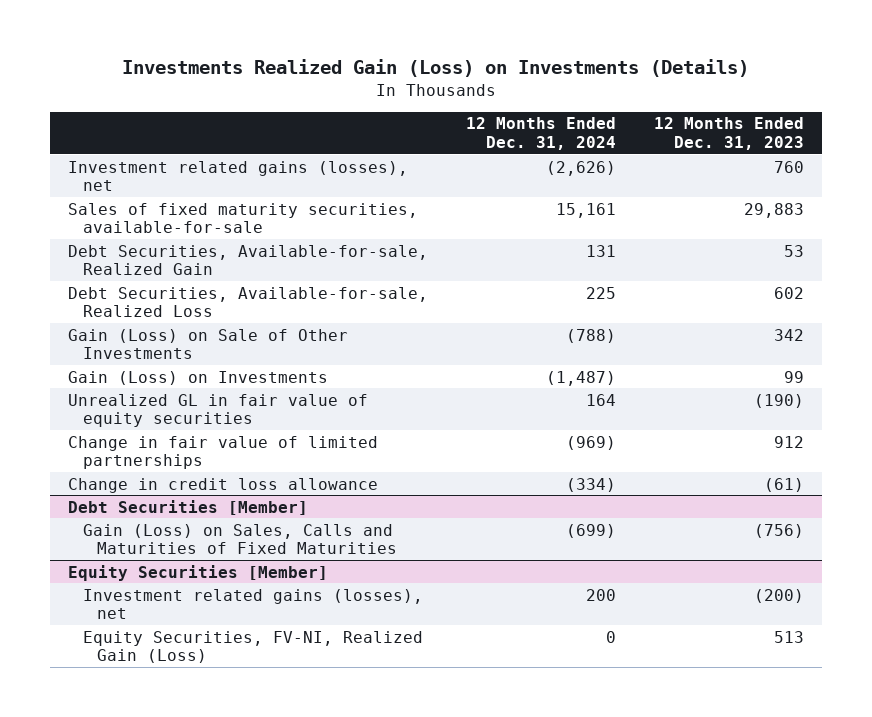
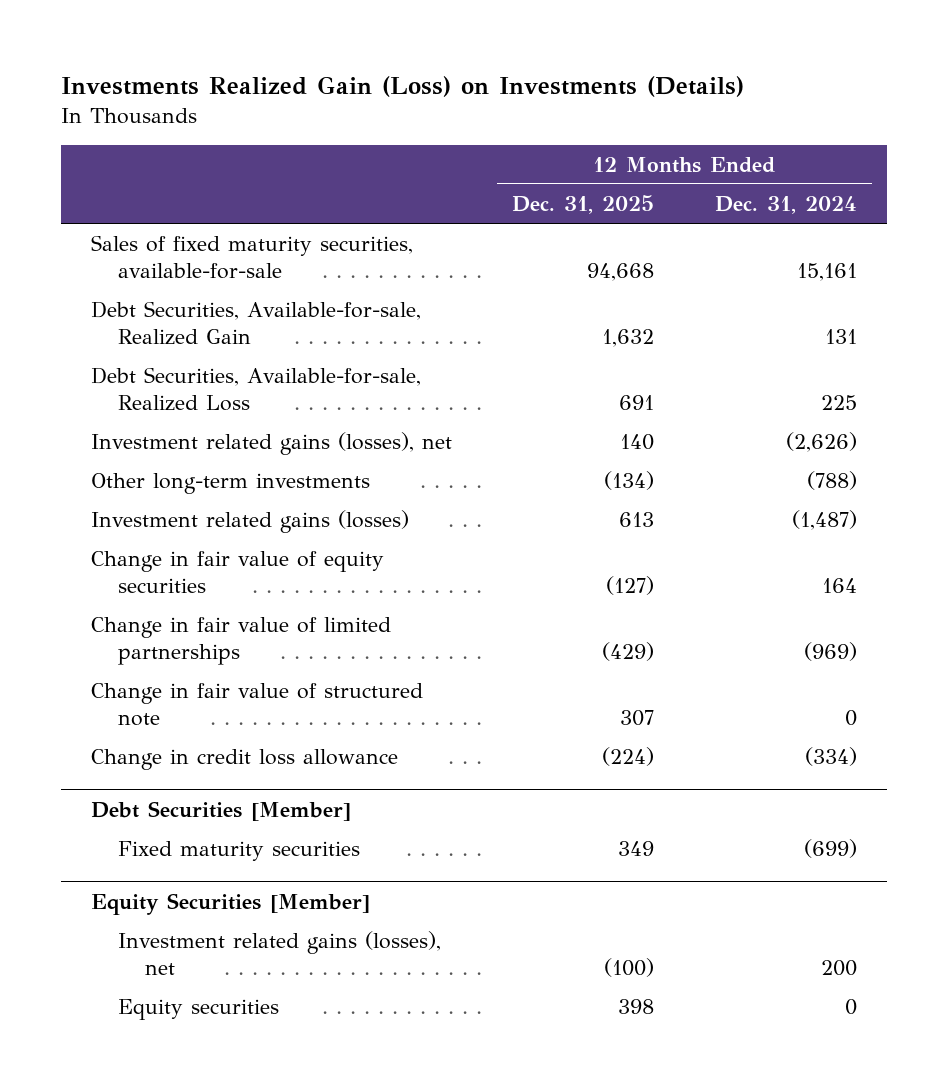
- | 12 Months Ended Dec. 31, 2024 | 12 Months Ended Dec. 31, 2023
+ | 12 Months Ended Dec. 31, 2025 | 12 Months Ended Dec. 31, 2024
- Gain (Loss) on Sale of Other Investments | (788) | 342
- Gain (Loss) on Investments | (1,487) | 99
- Unrealized GL in fair value of equity securities | 164 | (190)
moved down: Investment related gains (losses), net | 140 | (2,626)
+ Other long-term investments | (134) | (788)
+ Investment related gains (losses) | 613 | (1,487)
+ Change in fair value of equity securities | (127) | 164
+ Change in fair value of structured note | 307 | 0
@ Debt Securities [Member]
- Gain (Loss) on Sales, Calls and Maturities of Fixed Maturities | (699) | (756)
+ Fixed maturity securities | 349 | (699)
@ Equity Securities [Member]
- Equity Securities, FV-NI, Realized Gain (Loss) | 0 | 513
+ Equity securities | 398 | 0

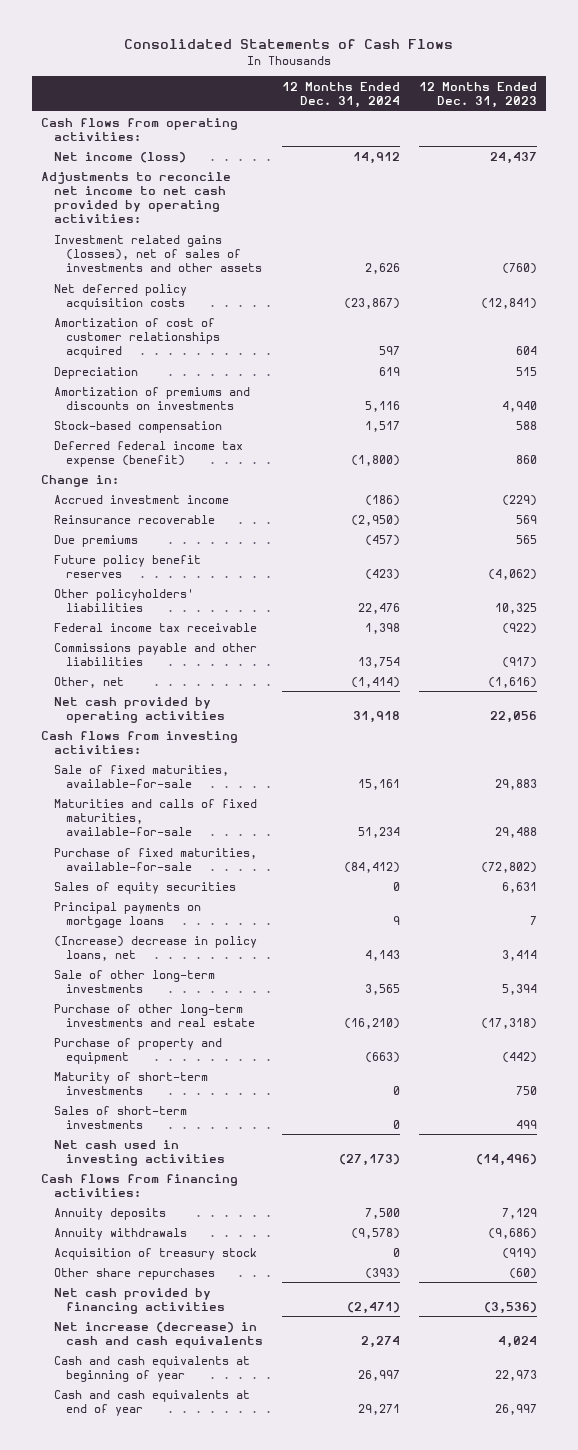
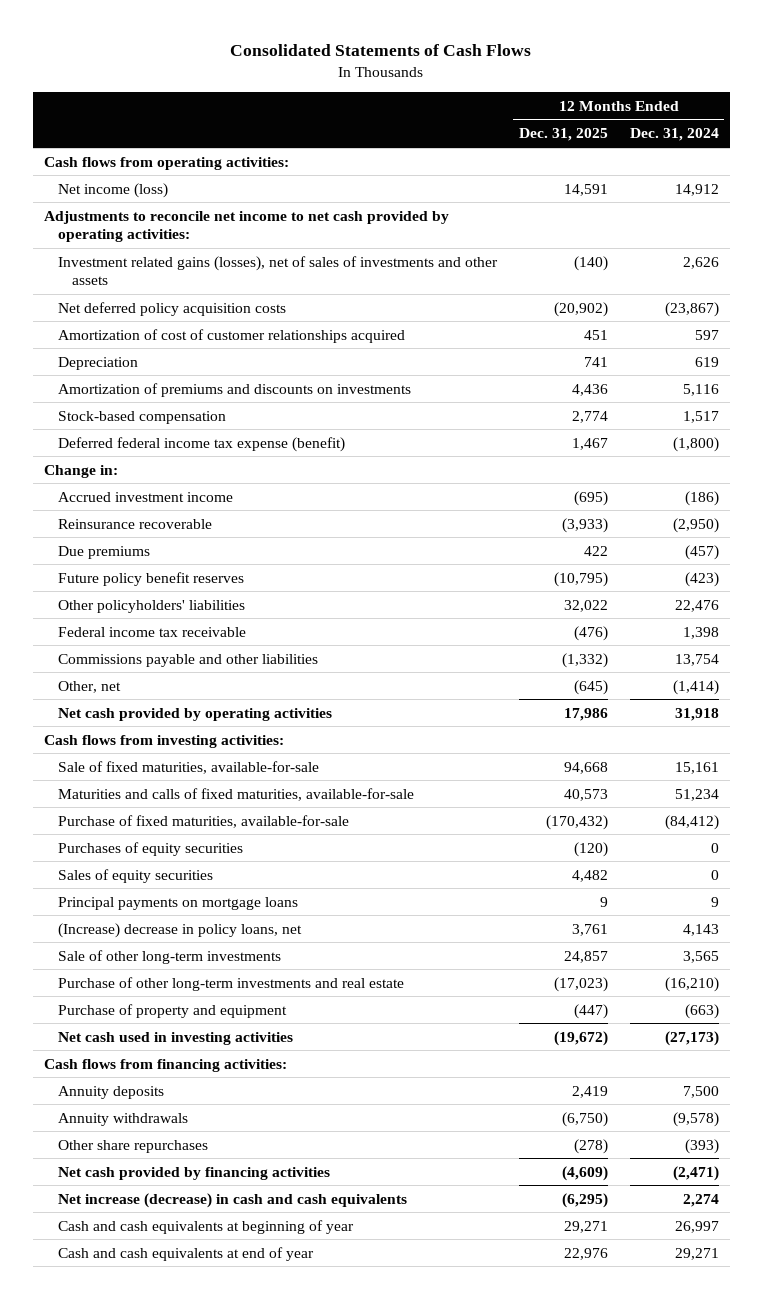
- | 12 Months Ended Dec. 31, 2024 | 12 Months Ended Dec. 31, 2023
+ | 12 Months Ended Dec. 31, 2025 | 12 Months Ended Dec. 31, 2024
+ Purchases of equity securities | (120) | 0
- Maturity of short-term investments | 0 | 750
- Sales of short-term investments | 0 | 499
- Acquisition of treasury stock | 0 | (919)

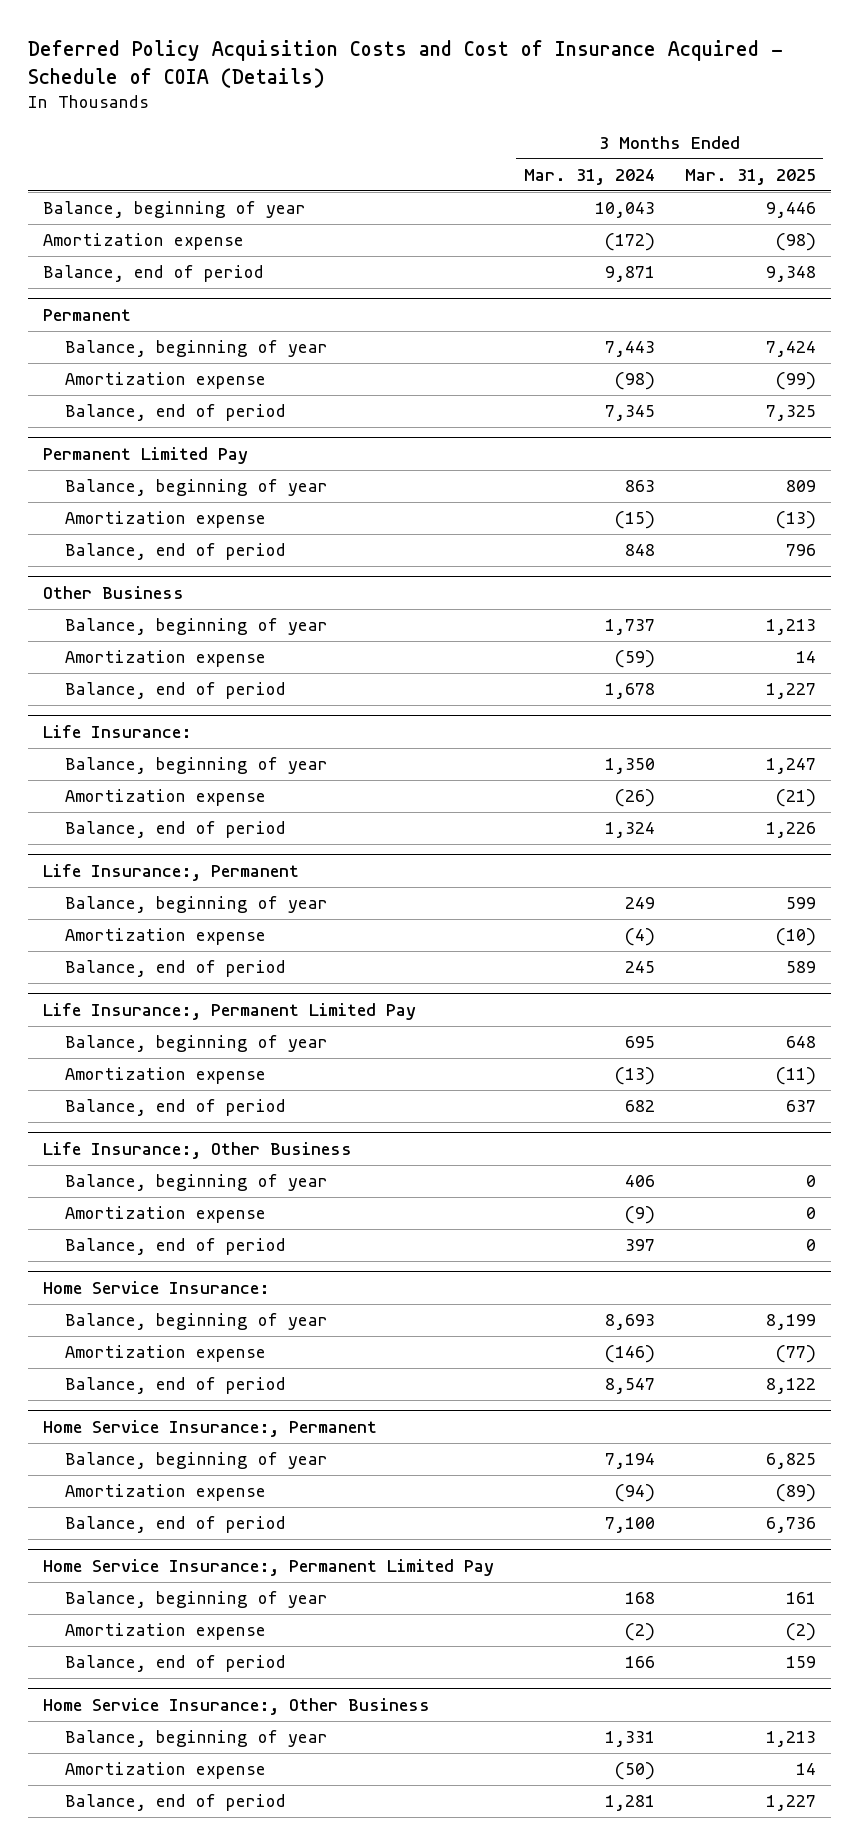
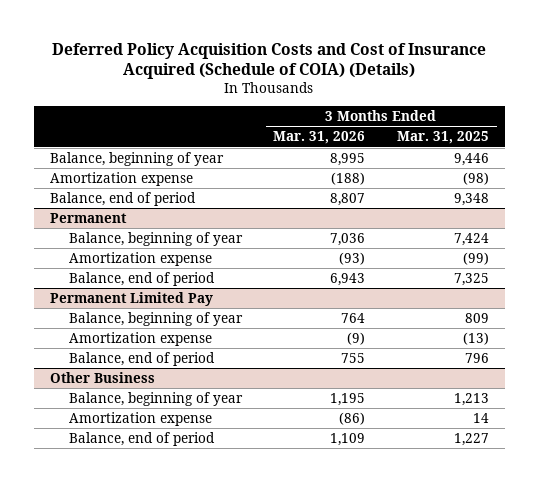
- Deferred Policy Acquisition Costs and Cost of Insurance Acquired - Schedule of COIA (Details)
+ Deferred Policy Acquisition Costs and Cost of Insurance Acquired (Schedule of COIA) (Details)
- | 3 Months Ended Mar. 31, 2024 | 3 Months Ended Mar. 31, 2025
+ | 3 Months Ended Mar. 31, 2026 | 3 Months Ended Mar. 31, 2025
- Life Insurance:
- Balance, beginning of year | 1,350 | 1,247
- Amortization expense | (26) | (21)
- Balance, end of period | 1,324 | 1,226
- Life Insurance:, Permanent
- Balance, beginning of year | 249 | 599
- Amortization expense | (4) | (10)
- Balance, end of period | 245 | 589
- Life Insurance:, Permanent Limited Pay
- Balance, beginning of year | 695 | 648
- Amortization expense | (13) | (11)
- Balance, end of period | 682 | 637
- Life Insurance:, Other Business
- Balance, beginning of year | 406 | 0
- Amortization expense | (9) | 0
- Balance, end of period | 397 | 0
- Home Service Insurance:
- Balance, beginning of year | 8,693 | 8,199
- Amortization expense | (146) | (77)
- Balance, end of period | 8,547 | 8,122
- Home Service Insurance:, Permanent
- Balance, beginning of year | 7,194 | 6,825
- Amortization expense | (94) | (89)
- Balance, end of period | 7,100 | 6,736
- Home Service Insurance:, Permanent Limited Pay
- Balance, beginning of year | 168 | 161
- Amortization expense | (2) | (2)
- Balance, end of period | 166 | 159
- Home Service Insurance:, Other Business
- Balance, beginning of year | 1,331 | 1,213
- Amortization expense | (50) | 14
- Balance, end of period | 1,281 | 1,227

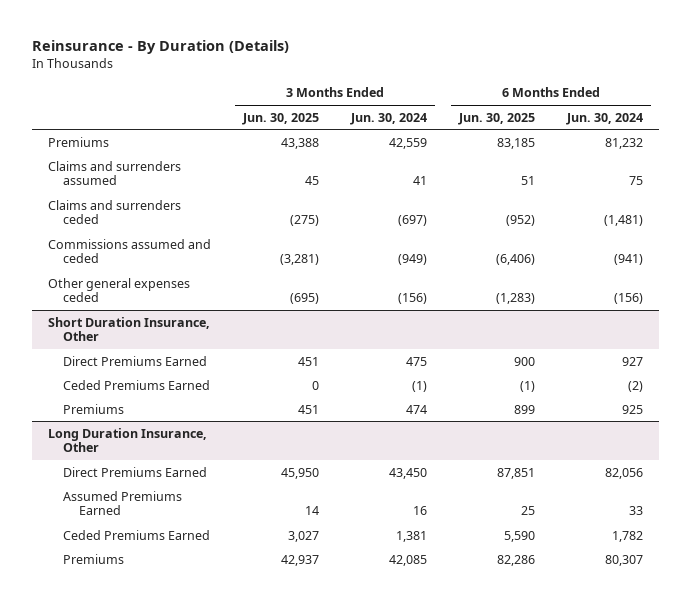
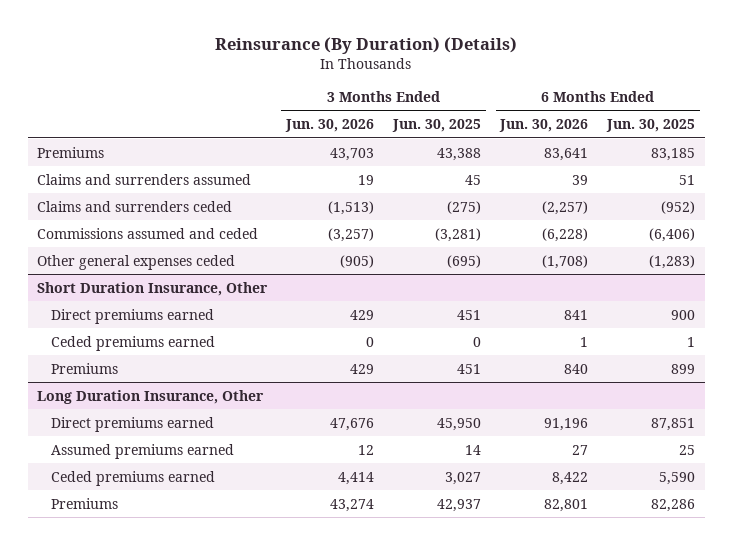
- Reinsurance - By Duration (Details)
+ Reinsurance (By Duration) (Details)
- | 3 Months Ended Jun. 30, 2025 | 3 Months Ended Jun. 30, 2024 | 6 Months Ended Jun. 30, 2025 | 6 Months Ended Jun. 30, 2024
+ | 3 Months Ended Jun. 30, 2026 | 3 Months Ended Jun. 30, 2025 | 6 Months Ended Jun. 30, 2026 | 6 Months Ended Jun. 30, 2025
@ Short Duration Insurance, Other
- Direct Premiums Earned | 451 | 475 | 900 | 927
- Ceded Premiums Earned | 0 | (1) | (1) | (2)
+ Direct premiums earned | 429 | 451 | 841 | 900
+ Ceded premiums earned | 0 | 0 | 1 | 1
@ Long Duration Insurance, Other
- Direct Premiums Earned | 45,950 | 43,450 | 87,851 | 82,056
- Assumed Premiums Earned | 14 | 16 | 25 | 33
- Ceded Premiums Earned | 3,027 | 1,381 | 5,590 | 1,782
+ Direct premiums earned | 47,676 | 45,950 | 91,196 | 87,851
+ Assumed premiums earned | 12 | 14 | 27 | 25
+ Ceded premiums earned | 4,414 | 3,027 | 8,422 | 5,590

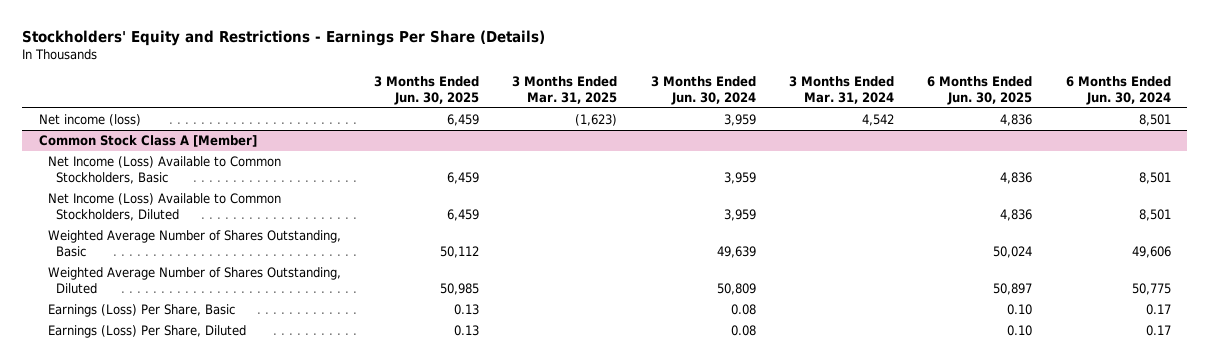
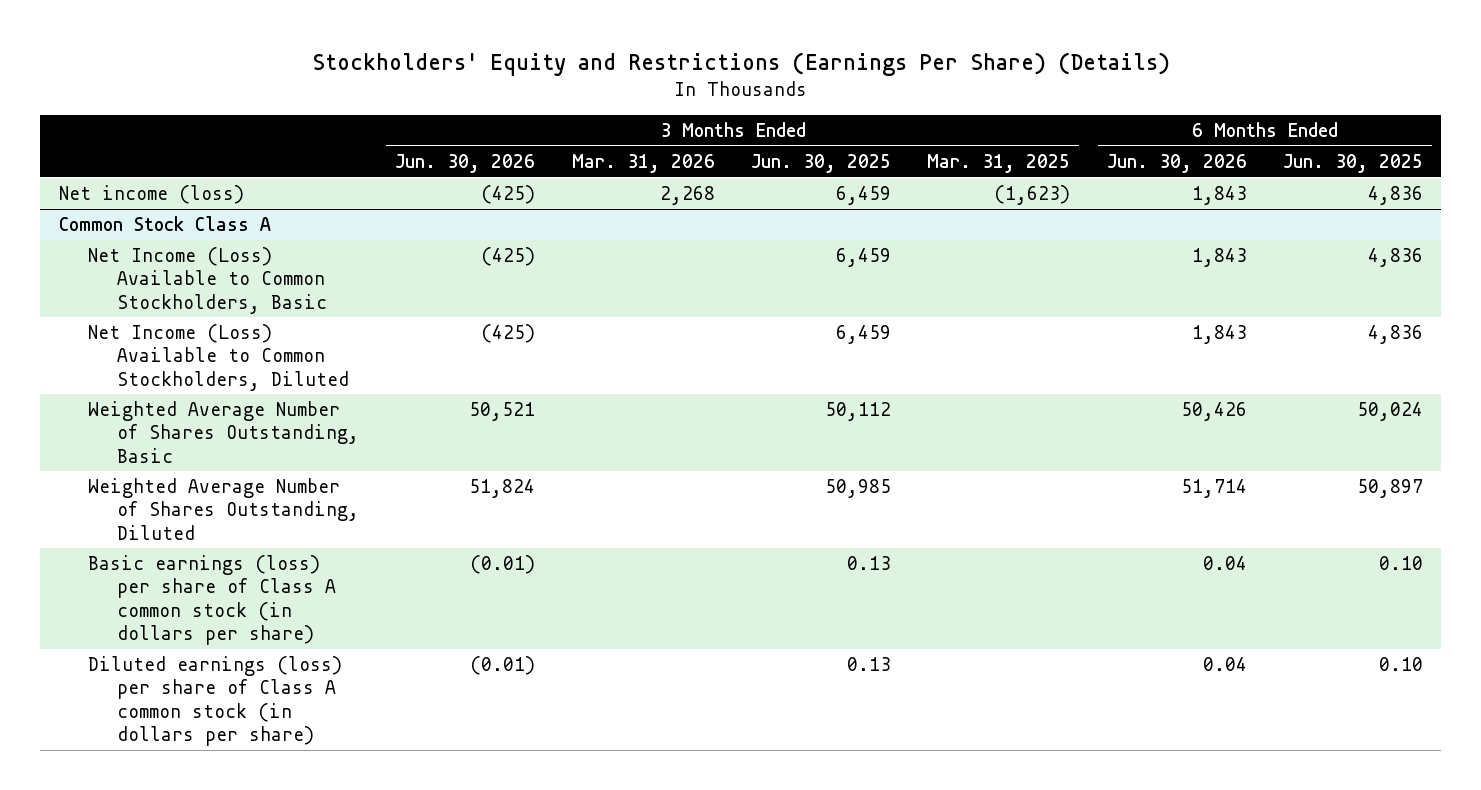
- Stockholders' Equity and Restrictions - Earnings Per Share (Details)
+ Stockholders' Equity and Restrictions (Earnings Per Share) (Details)
- | 3 Months Ended Jun. 30, 2025 | 3 Months Ended Mar. 31, 2025 | 3 Months Ended Jun. 30, 2024 | 3 Months Ended Mar. 31, 2024 | 6 Months Ended Jun. 30, 2025 | 6 Months Ended Jun. 30, 2024
+ | 3 Months Ended Jun. 30, 2026 | 3 Months Ended Mar. 31, 2026 | 3 Months Ended Jun. 30, 2025 | 3 Months Ended Mar. 31, 2025 | 6 Months Ended Jun. 30, 2026 | 6 Months Ended Jun. 30, 2025
- Common Stock Class A [Member]
+ Common Stock Class A
- Earnings (Loss) Per Share, Basic | 0.13 | | 0.08 | | 0.10 | 0.17
- Earnings (Loss) Per Share, Diluted | 0.13 | | 0.08 | | 0.10 | 0.17
+ Basic earnings (loss) per share of Class A common stock (in dollars per share) | (0.01) | | 0.13 | | 0.04 | 0.10
+ Diluted earnings (loss) per share of Class A common stock (in dollars per share) | (0.01) | | 0.13 | | 0.04 | 0.10

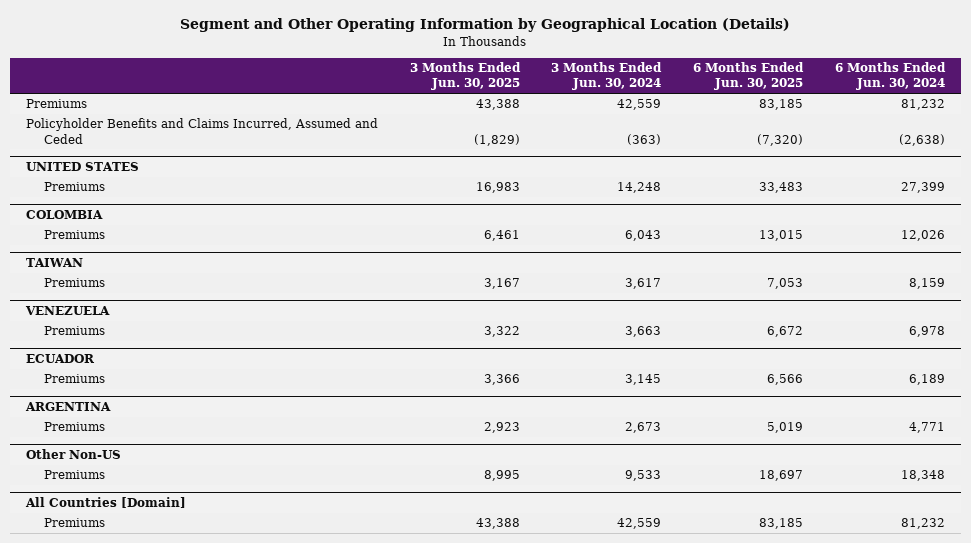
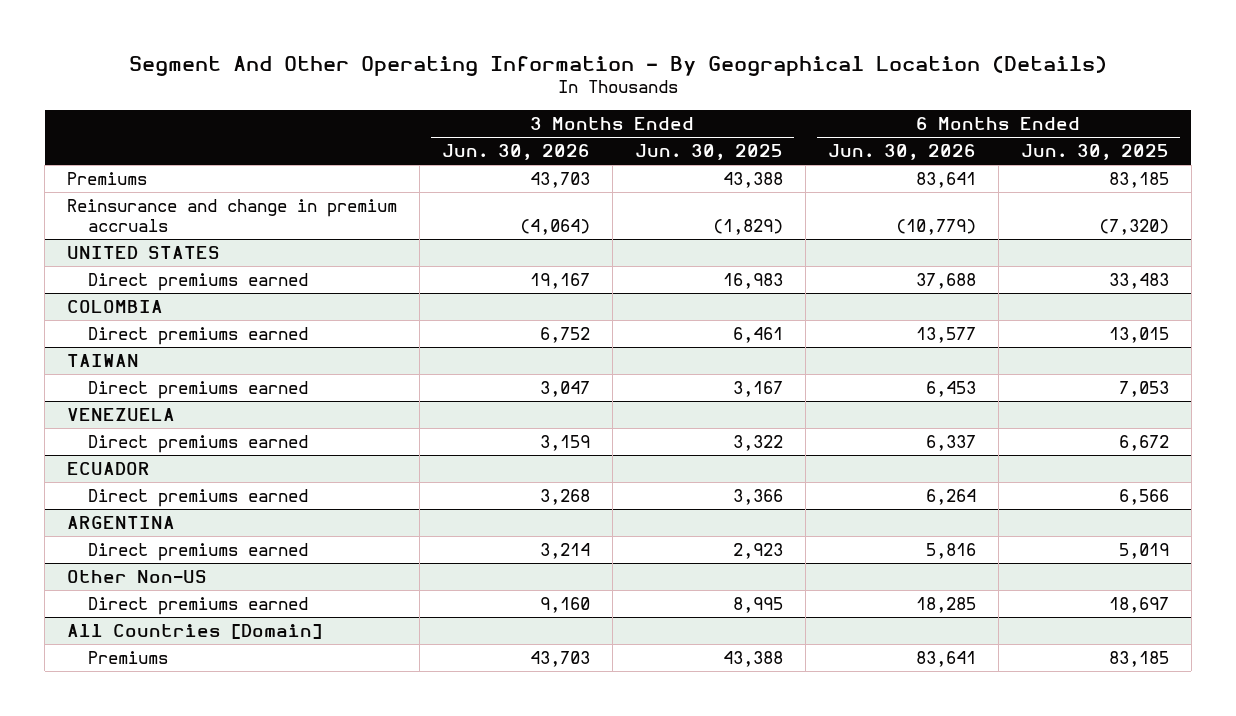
- Segment and Other Operating Information by Geographical Location (Details)
+ Segment And Other Operating Information - By Geographical Location (Details)
- | 3 Months Ended Jun. 30, 2025 | 3 Months Ended Jun. 30, 2024 | 6 Months Ended Jun. 30, 2025 | 6 Months Ended Jun. 30, 2024
+ | 3 Months Ended Jun. 30, 2026 | 3 Months Ended Jun. 30, 2025 | 6 Months Ended Jun. 30, 2026 | 6 Months Ended Jun. 30, 2025
- Policyholder Benefits and Claims Incurred, Assumed and Ceded | (1,829) | (363) | (7,320) | (2,638)
+ Reinsurance and change in premium accruals | (4,064) | (1,829) | (10,779) | (7,320)
@ UNITED STATES
- Premiums | 16,983 | 14,248 | 33,483 | 27,399
+ Direct premiums earned | 19,167 | 16,983 | 37,688 | 33,483
@ COLOMBIA
- Premiums | 6,461 | 6,043 | 13,015 | 12,026
+ Direct premiums earned | 6,752 | 6,461 | 13,577 | 13,015
@ TAIWAN
- Premiums | 3,167 | 3,617 | 7,053 | 8,159
+ Direct premiums earned | 3,047 | 3,167 | 6,453 | 7,053
@ VENEZUELA
- Premiums | 3,322 | 3,663 | 6,672 | 6,978
+ Direct premiums earned | 3,159 | 3,322 | 6,337 | 6,672
@ ECUADOR
- Premiums | 3,366 | 3,145 | 6,566 | 6,189
+ Direct premiums earned | 3,268 | 3,366 | 6,264 | 6,566
@ ARGENTINA
- Premiums | 2,923 | 2,673 | 5,019 | 4,771
+ Direct premiums earned | 3,214 | 2,923 | 5,816 | 5,019
@ Other Non-US
- Premiums | 8,995 | 9,533 | 18,697 | 18,348
+ Direct premiums earned | 9,160 | 8,995 | 18,285 | 18,697

